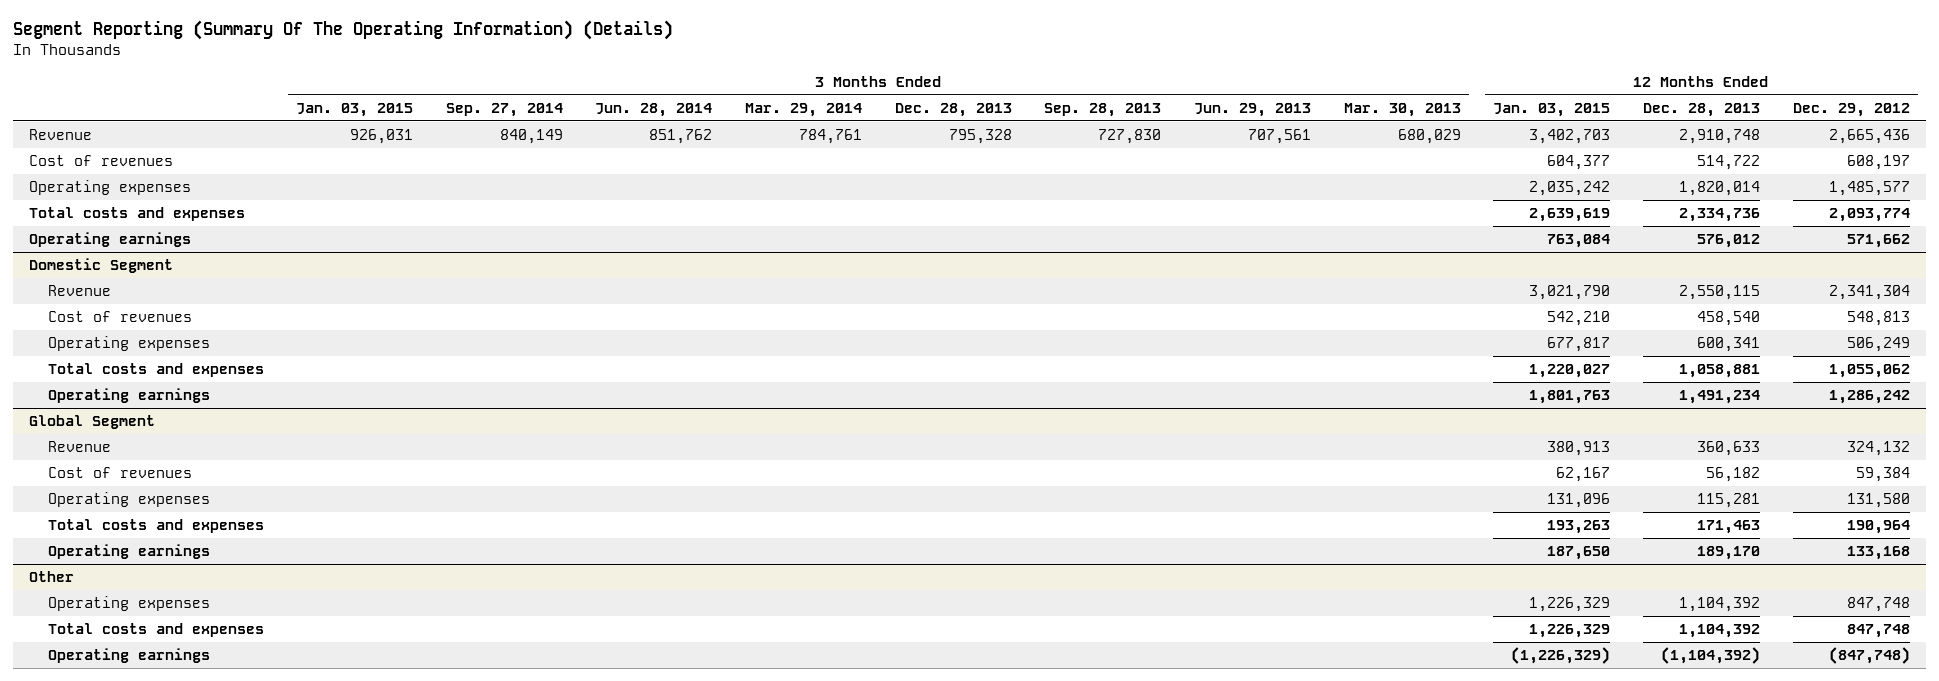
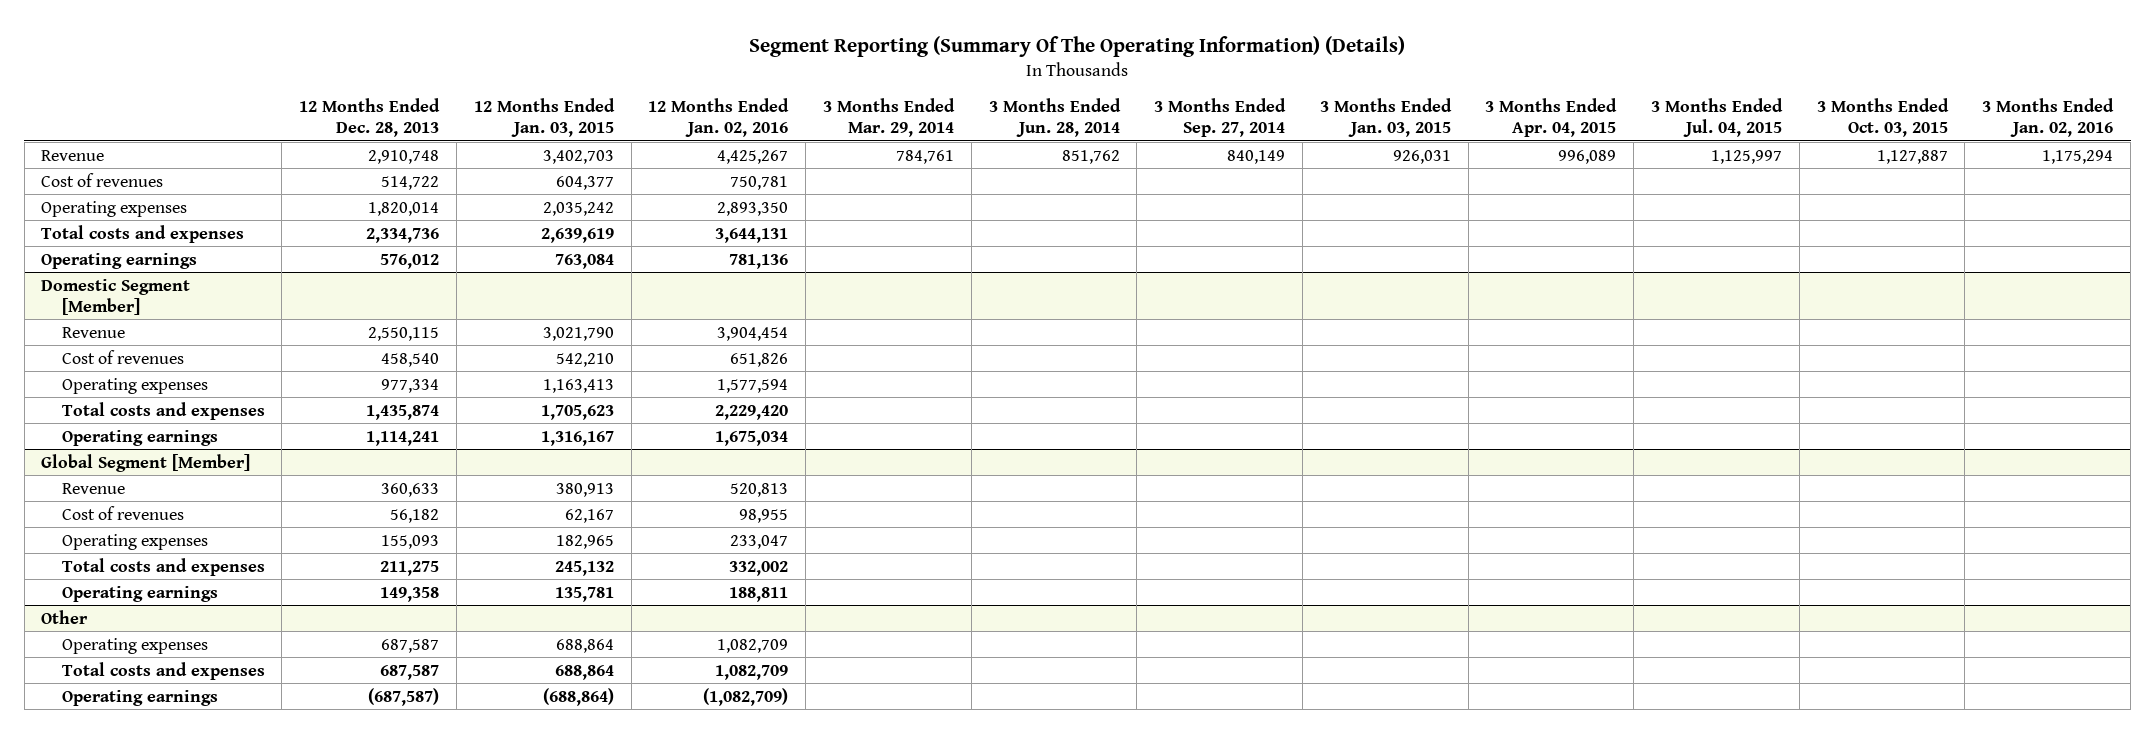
- | 3 Months Ended Jan. 03, 2015 | 3 Months Ended Sep. 27, 2014 | 3 Months Ended Jun. 28, 2014 | 3 Months Ended Mar. 29, 2014 | 3 Months Ended Dec. 28, 2013 | 3 Months Ended Sep. 28, 2013 | 3 Months Ended Jun. 29, 2013 | 3 Months Ended Mar. 30, 2013 | 12 Months Ended Jan. 03, 2015 | 12 Months Ended Dec. 28, 2013 | 12 Months Ended Dec. 29, 2012
+ | 12 Months Ended Dec. 28, 2013 | 12 Months Ended Jan. 03, 2015 | 12 Months Ended Jan. 02, 2016 | 3 Months Ended Mar. 29, 2014 | 3 Months Ended Jun. 28, 2014 | 3 Months Ended Sep. 27, 2014 | 3 Months Ended Jan. 03, 2015 | 3 Months Ended Apr. 04, 2015 | 3 Months Ended Jul. 04, 2015 | 3 Months Ended Oct. 03, 2015 | 3 Months Ended Jan. 02, 2016
- Domestic Segment
+ Domestic Segment [Member]
- Operating expenses | | | | | | | | | 677,817 | 600,341 | 506,249
- Total costs and expenses | | | | | | | | | 1,220,027 | 1,058,881 | 1,055,062
- Operating earnings | | | | | | | | | 1,801,763 | 1,491,234 | 1,286,242
- Global Segment
+ Operating expenses | 977,334 | 1,163,413 | 1,577,594 | | | | | | | |
+ Total costs and expenses | 1,435,874 | 1,705,623 | 2,229,420 | | | | | | | |
+ Operating earnings | 1,114,241 | 1,316,167 | 1,675,034 | | | | | | | |
+ Global Segment [Member]
- Operating expenses | | | | | | | | | 131,096 | 115,281 | 131,580
- Total costs and expenses | | | | | | | | | 193,263 | 171,463 | 190,964
- Operating earnings | | | | | | | | | 187,650 | 189,170 | 133,168
+ Operating expenses | 155,093 | 182,965 | 233,047 | | | | | | | |
+ Total costs and expenses | 211,275 | 245,132 | 332,002 | | | | | | | |
+ Operating earnings | 149,358 | 135,781 | 188,811 | | | | | | | |
@ Other
- Operating expenses | | | | | | | | | 1,226,329 | 1,104,392 | 847,748
- Total costs and expenses | | | | | | | | | 1,226,329 | 1,104,392 | 847,748
- Operating earnings | | | | | | | | | (1,226,329) | (1,104,392) | (847,748)
+ Operating expenses | 687,587 | 688,864 | 1,082,709 | | | | | | | |
+ Total costs and expenses | 687,587 | 688,864 | 1,082,709 | | | | | | | |
+ Operating earnings | (687,587) | (688,864) | (1,082,709) | | | | | | | |

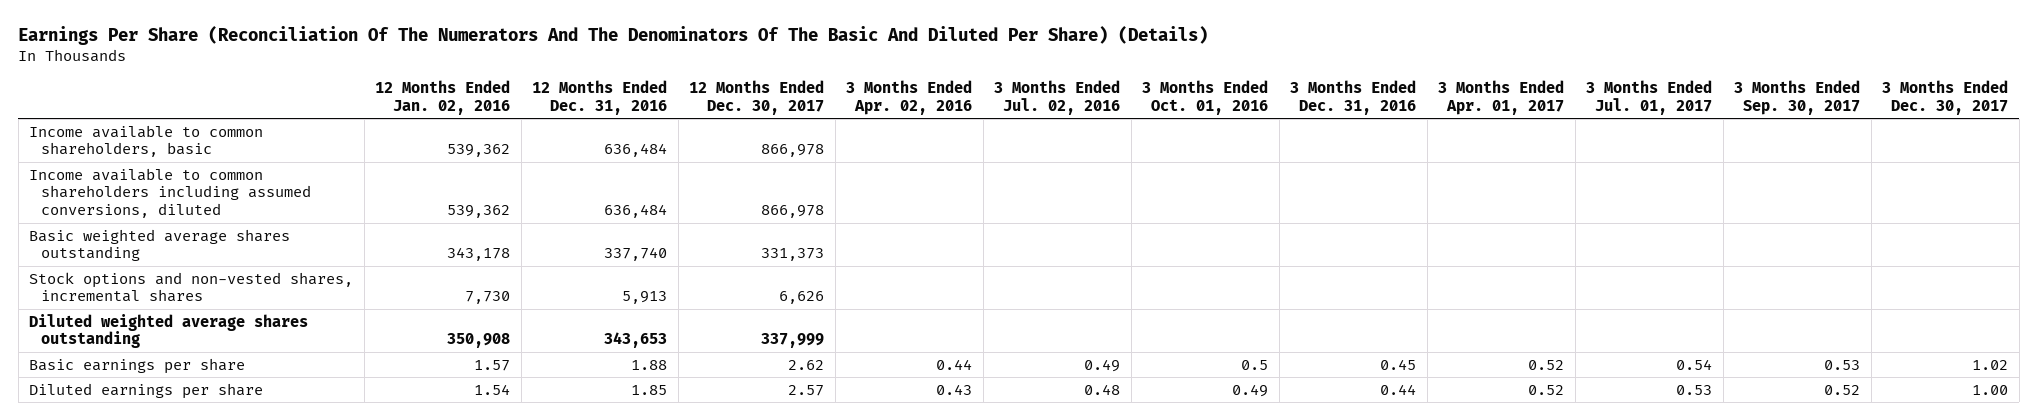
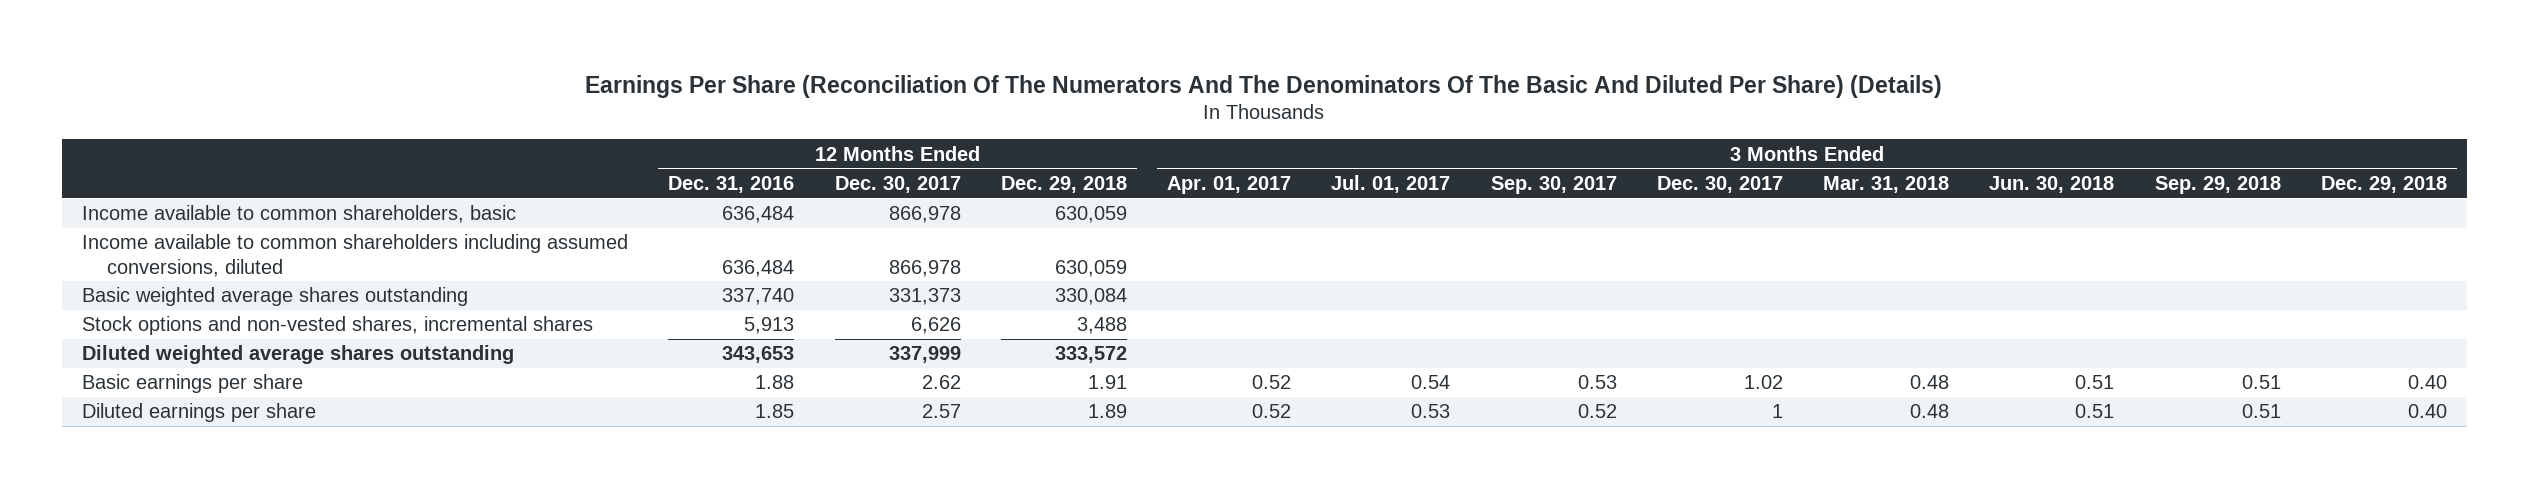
- | 12 Months Ended Jan. 02, 2016 | 12 Months Ended Dec. 31, 2016 | 12 Months Ended Dec. 30, 2017 | 3 Months Ended Apr. 02, 2016 | 3 Months Ended Jul. 02, 2016 | 3 Months Ended Oct. 01, 2016 | 3 Months Ended Dec. 31, 2016 | 3 Months Ended Apr. 01, 2017 | 3 Months Ended Jul. 01, 2017 | 3 Months Ended Sep. 30, 2017 | 3 Months Ended Dec. 30, 2017
+ | 12 Months Ended Dec. 31, 2016 | 12 Months Ended Dec. 30, 2017 | 12 Months Ended Dec. 29, 2018 | 3 Months Ended Apr. 01, 2017 | 3 Months Ended Jul. 01, 2017 | 3 Months Ended Sep. 30, 2017 | 3 Months Ended Dec. 30, 2017 | 3 Months Ended Mar. 31, 2018 | 3 Months Ended Jun. 30, 2018 | 3 Months Ended Sep. 29, 2018 | 3 Months Ended Dec. 29, 2018
- Diluted earnings per share | 1.54 | 1.85 | 2.57 | 0.43 | 0.48 | 0.49 | 0.44 | 0.52 | 0.53 | 0.52 | 1.00
+ Diluted earnings per share | 1.85 | 2.57 | 1.89 | 0.52 | 0.53 | 0.52 | 1 | 0.48 | 0.51 | 0.51 | 0.40

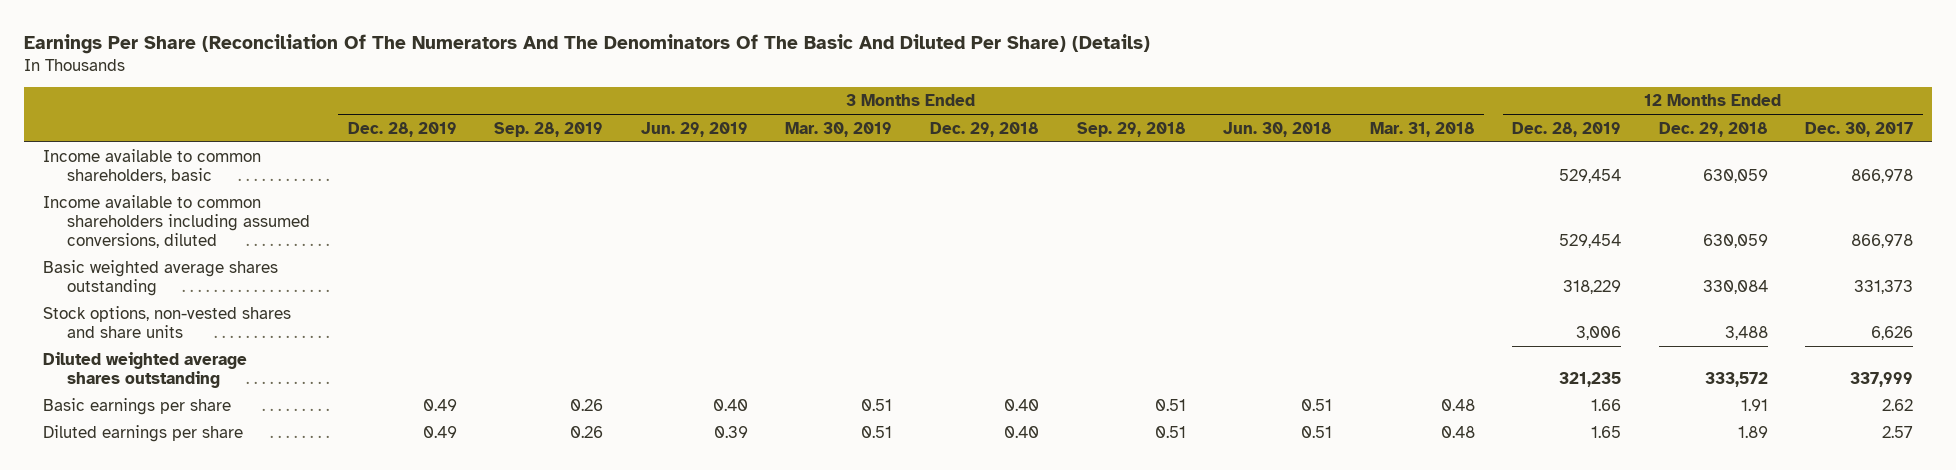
- | 12 Months Ended Dec. 31, 2016 | 12 Months Ended Dec. 30, 2017 | 12 Months Ended Dec. 29, 2018 | 3 Months Ended Apr. 01, 2017 | 3 Months Ended Jul. 01, 2017 | 3 Months Ended Sep. 30, 2017 | 3 Months Ended Dec. 30, 2017 | 3 Months Ended Mar. 31, 2018 | 3 Months Ended Jun. 30, 2018 | 3 Months Ended Sep. 29, 2018 | 3 Months Ended Dec. 29, 2018
+ | 3 Months Ended Dec. 28, 2019 | 3 Months Ended Sep. 28, 2019 | 3 Months Ended Jun. 29, 2019 | 3 Months Ended Mar. 30, 2019 | 3 Months Ended Dec. 29, 2018 | 3 Months Ended Sep. 29, 2018 | 3 Months Ended Jun. 30, 2018 | 3 Months Ended Mar. 31, 2018 | 12 Months Ended Dec. 28, 2019 | 12 Months Ended Dec. 29, 2018 | 12 Months Ended Dec. 30, 2017
- Stock options and non-vested shares, incremental shares | 5,913 | 6,626 | 3,488 | | | | | | | |
+ Stock options, non-vested shares and share units | | | | | | | | | 3,006 | 3,488 | 6,626

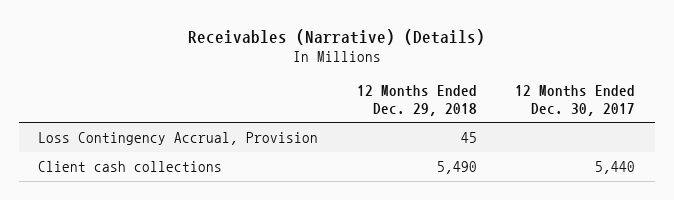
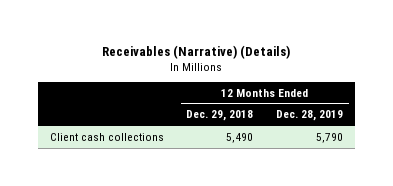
- | 12 Months Ended Dec. 29, 2018 | 12 Months Ended Dec. 30, 2017
+ | 12 Months Ended Dec. 29, 2018 | 12 Months Ended Dec. 28, 2019
- Loss Contingency Accrual, Provision | 45 |

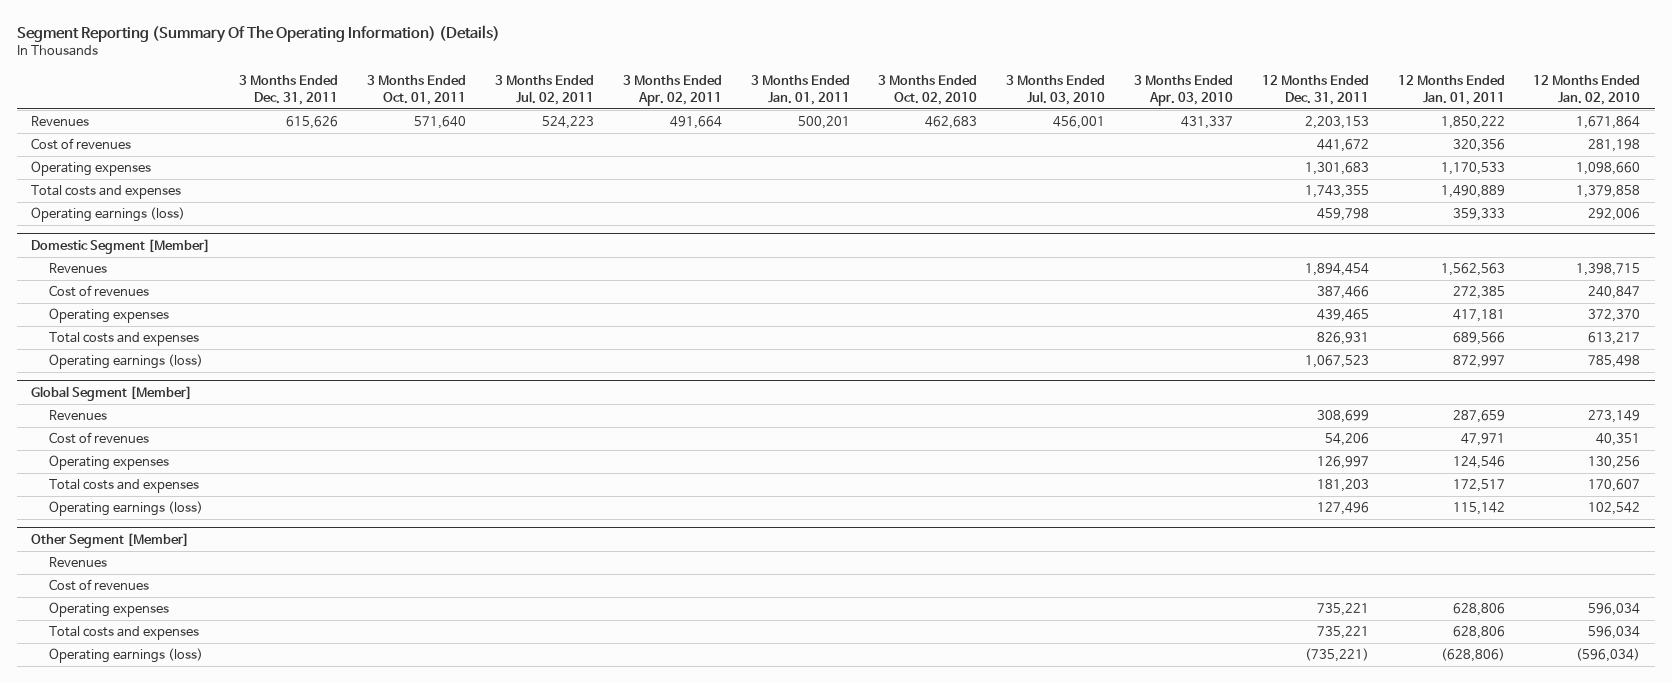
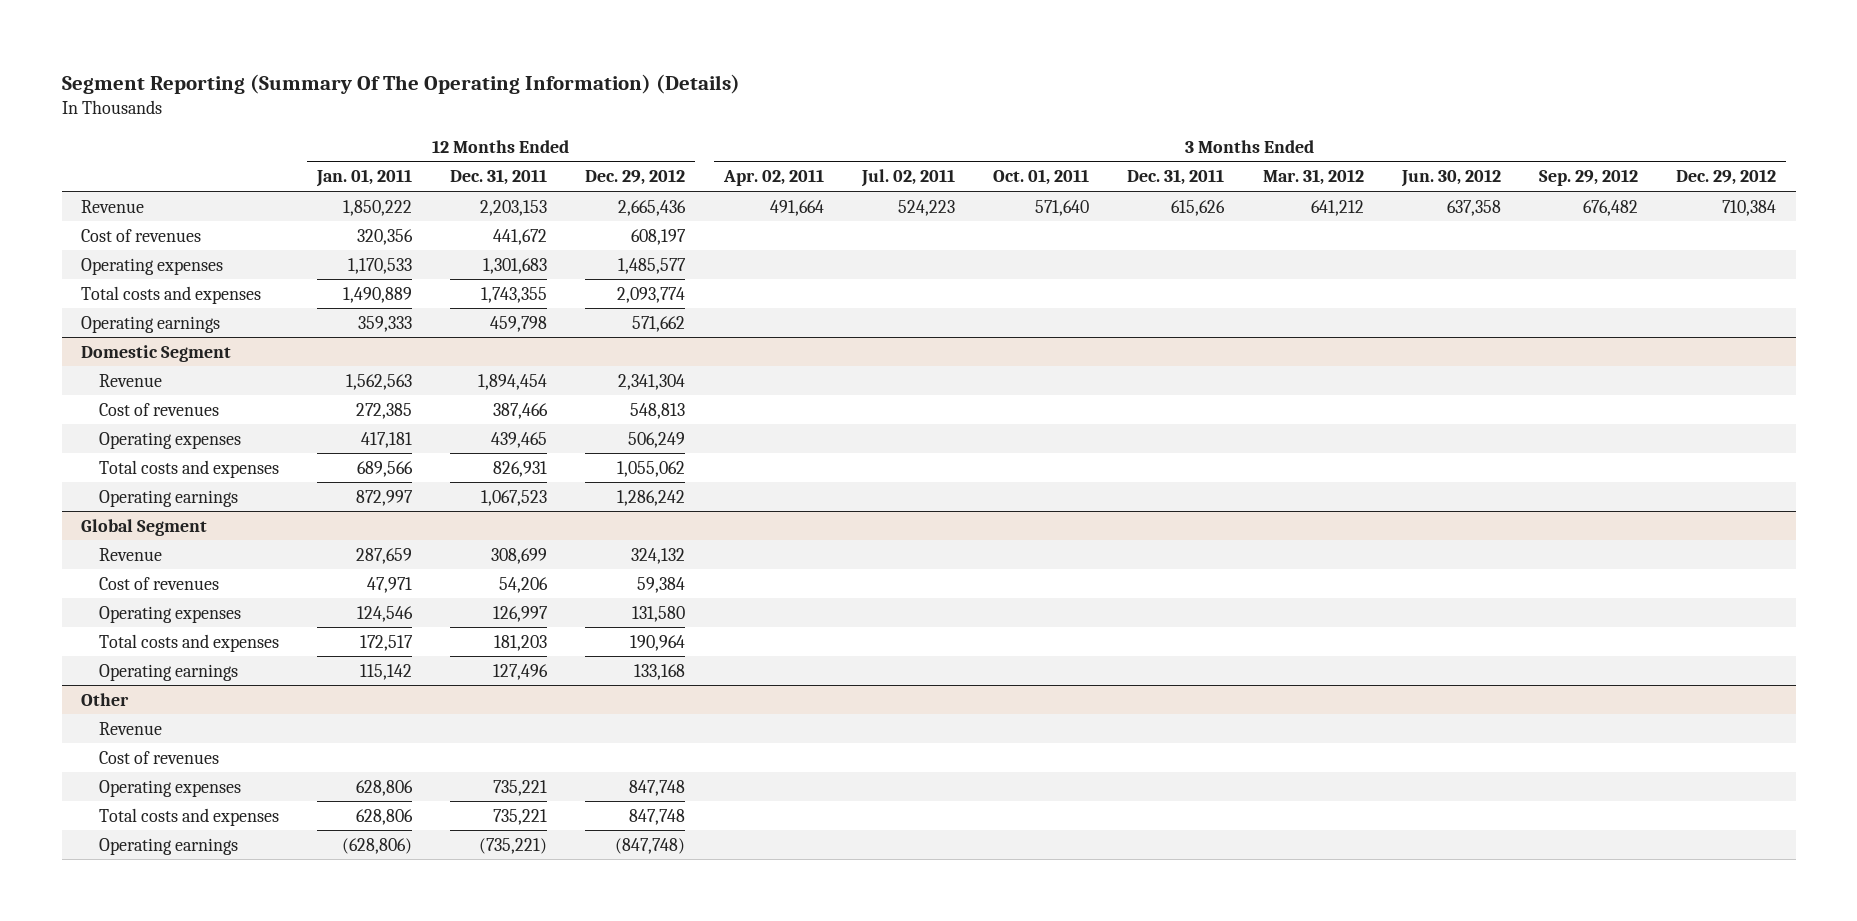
- | 3 Months Ended Dec. 31, 2011 | 3 Months Ended Oct. 01, 2011 | 3 Months Ended Jul. 02, 2011 | 3 Months Ended Apr. 02, 2011 | 3 Months Ended Jan. 01, 2011 | 3 Months Ended Oct. 02, 2010 | 3 Months Ended Jul. 03, 2010 | 3 Months Ended Apr. 03, 2010 | 12 Months Ended Dec. 31, 2011 | 12 Months Ended Jan. 01, 2011 | 12 Months Ended Jan. 02, 2010
+ | 12 Months Ended Jan. 01, 2011 | 12 Months Ended Dec. 31, 2011 | 12 Months Ended Dec. 29, 2012 | 3 Months Ended Apr. 02, 2011 | 3 Months Ended Jul. 02, 2011 | 3 Months Ended Oct. 01, 2011 | 3 Months Ended Dec. 31, 2011 | 3 Months Ended Mar. 31, 2012 | 3 Months Ended Jun. 30, 2012 | 3 Months Ended Sep. 29, 2012 | 3 Months Ended Dec. 29, 2012
- Revenues | 615,626 | 571,640 | 524,223 | 491,664 | 500,201 | 462,683 | 456,001 | 431,337 | 2,203,153 | 1,850,222 | 1,671,864
+ Revenue | 1,850,222 | 2,203,153 | 2,665,436 | 491,664 | 524,223 | 571,640 | 615,626 | 641,212 | 637,358 | 676,482 | 710,384
- Operating earnings (loss) | | | | | | | | | 459,798 | 359,333 | 292,006
- Domestic Segment [Member]
- Revenues | | | | | | | | | 1,894,454 | 1,562,563 | 1,398,715
+ Operating earnings | 359,333 | 459,798 | 571,662 | | | | | | | |
+ Domestic Segment
+ Revenue | 1,562,563 | 1,894,454 | 2,341,304 | | | | | | | |
- Operating earnings (loss) | | | | | | | | | 1,067,523 | 872,997 | 785,498
- Global Segment [Member]
- Revenues | | | | | | | | | 308,699 | 287,659 | 273,149
+ Operating earnings | 872,997 | 1,067,523 | 1,286,242 | | | | | | | |
+ Global Segment
+ Revenue | 287,659 | 308,699 | 324,132 | | | | | | | |
- Operating earnings (loss) | | | | | | | | | 127,496 | 115,142 | 102,542
- Other Segment [Member]
- Revenues
+ Operating earnings | 115,142 | 127,496 | 133,168 | | | | | | | |
+ Other
+ Revenue
- Operating earnings (loss) | | | | | | | | | (735,221) | (628,806) | (596,034)
+ Operating earnings | (628,806) | (735,221) | (847,748) | | | | | | | |

